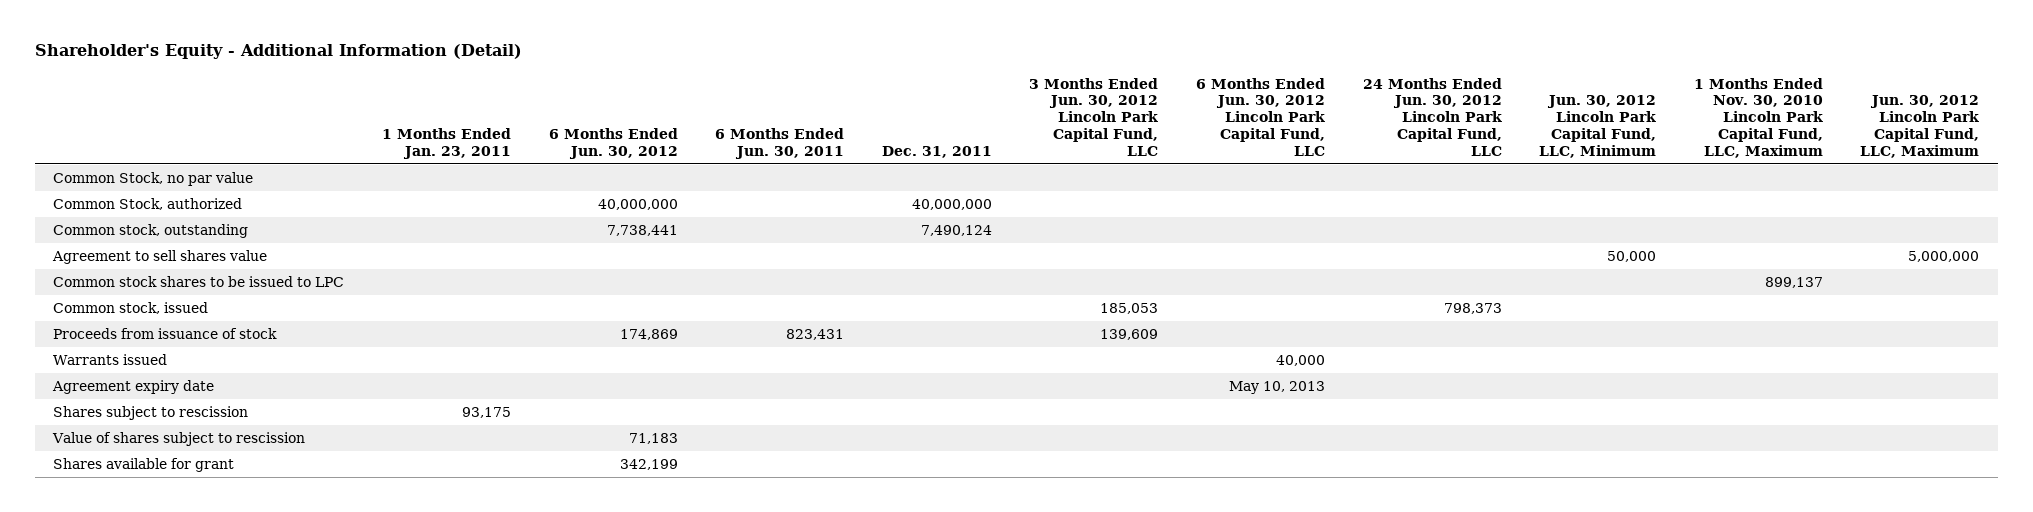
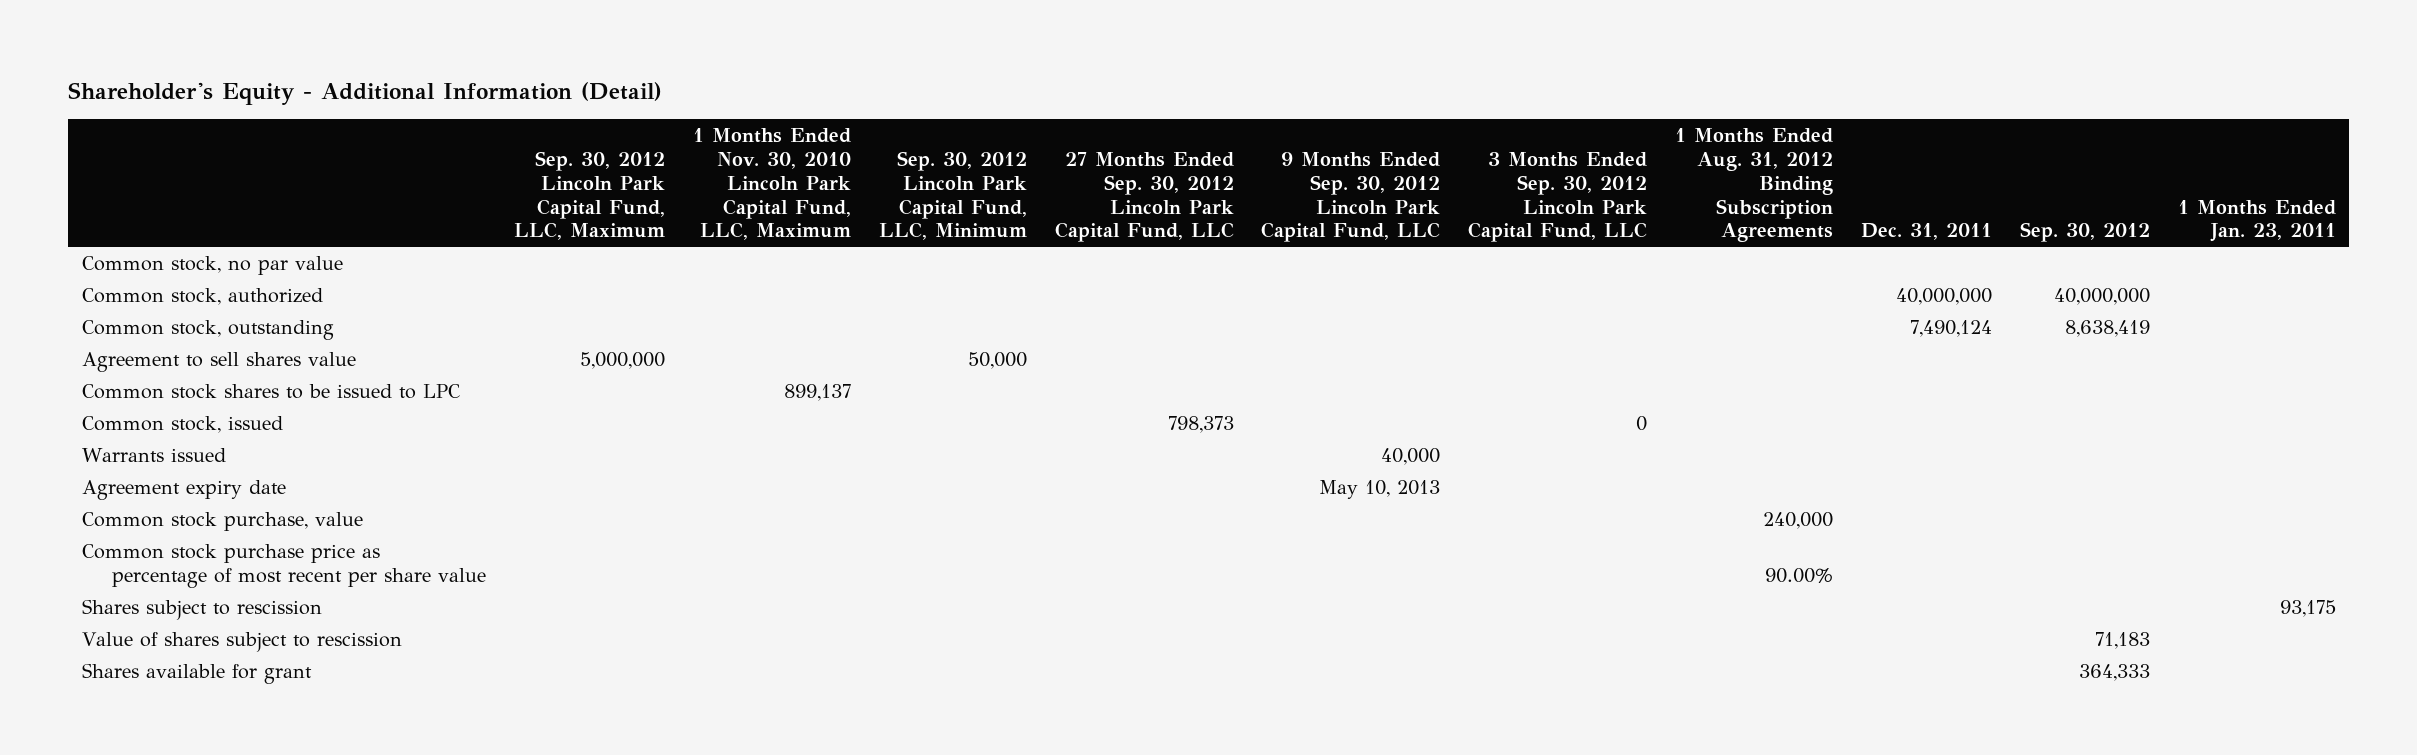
- | 1 Months Ended Jan. 23, 2011 | 6 Months Ended Jun. 30, 2012 | 6 Months Ended Jun. 30, 2011 | Dec. 31, 2011 | 3 Months Ended Jun. 30, 2012 Lincoln Park Capital Fund, LLC | 6 Months Ended Jun. 30, 2012 Lincoln Park Capital Fund, LLC | 24 Months Ended Jun. 30, 2012 Lincoln Park Capital Fund, LLC | Jun. 30, 2012 Lincoln Park Capital Fund, LLC, Minimum | 1 Months Ended Nov. 30, 2010 Lincoln Park Capital Fund, LLC, Maximum | Jun. 30, 2012 Lincoln Park Capital Fund, LLC, Maximum
+ | Sep. 30, 2012 Lincoln Park Capital Fund, LLC, Maximum | 1 Months Ended Nov. 30, 2010 Lincoln Park Capital Fund, LLC, Maximum | Sep. 30, 2012 Lincoln Park Capital Fund, LLC, Minimum | 27 Months Ended Sep. 30, 2012 Lincoln Park Capital Fund, LLC | 9 Months Ended Sep. 30, 2012 Lincoln Park Capital Fund, LLC | 3 Months Ended Sep. 30, 2012 Lincoln Park Capital Fund, LLC | 1 Months Ended Aug. 31, 2012 Binding Subscription Agreements | Dec. 31, 2011 | Sep. 30, 2012 | 1 Months Ended Jan. 23, 2011
- Common Stock, no par value
- Common Stock, authorized | | 40,000,000 | | 40,000,000 | | | | | |
+ Common stock, no par value
+ Common stock, authorized | | | | | | | | 40,000,000 | 40,000,000 |
- Proceeds from issuance of stock | | 174,869 | 823,431 | | 139,609 | | | | |
+ Common stock purchase, value | | | | | | | 240,000 | | |
+ Common stock purchase price as percentage of most recent per share value | | | | | | | 90.00% | | |

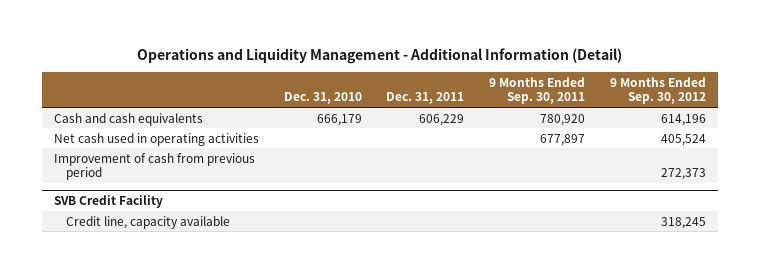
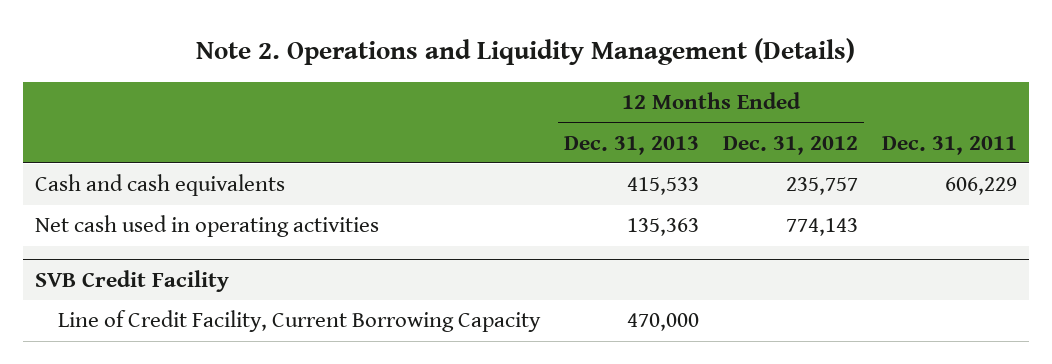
- Operations and Liquidity Management - Additional Information (Detail)
+ Note 2. Operations and Liquidity Management (Details)
- | Dec. 31, 2010 | Dec. 31, 2011 | 9 Months Ended Sep. 30, 2011 | 9 Months Ended Sep. 30, 2012
+ | 12 Months Ended Dec. 31, 2013 | 12 Months Ended Dec. 31, 2012 | Dec. 31, 2011
- Improvement of cash from previous period | | | | 272,373
@ SVB Credit Facility
- Credit line, capacity available | | | | 318,245
+ Line of Credit Facility, Current Borrowing Capacity | 470,000 | |

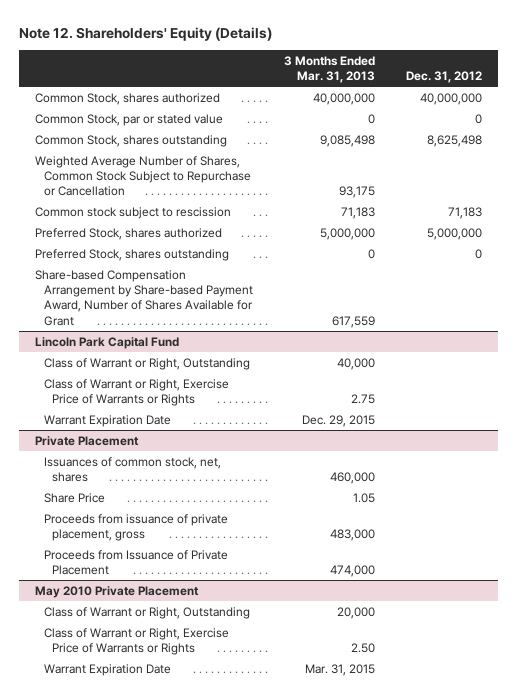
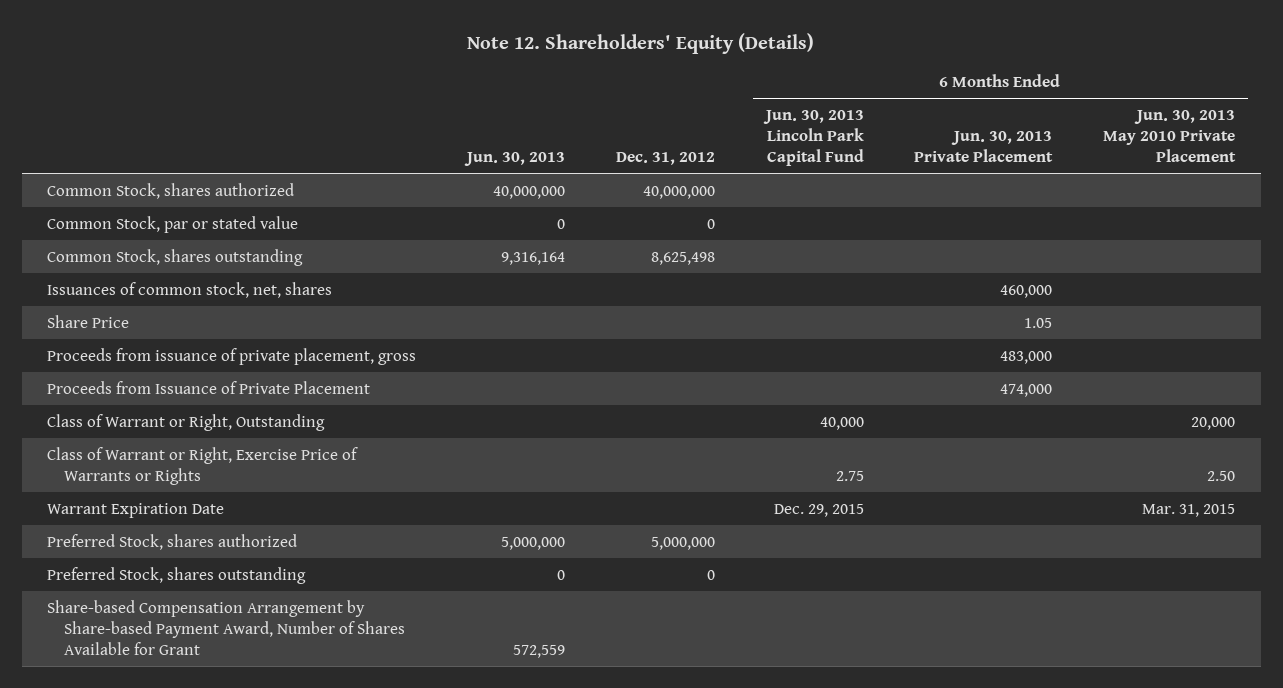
- | 3 Months Ended Mar. 31, 2013 | Dec. 31, 2012
+ | Jun. 30, 2013 | Dec. 31, 2012 | 6 Months Ended Jun. 30, 2013 Lincoln Park Capital Fund | 6 Months Ended Jun. 30, 2013 Private Placement | 6 Months Ended Jun. 30, 2013 May 2010 Private Placement
- Weighted Average Number of Shares, Common Stock Subject to Repurchase or Cancellation | 93,175 |
- Common stock subject to rescission | 71,183 | 71,183
+ Issuances of common stock, net, shares | | | | 460,000 |
+ Share Price | | | | 1.05 |
+ Proceeds from issuance of private placement, gross | | | | 483,000 |
+ Proceeds from Issuance of Private Placement | | | | 474,000 |
+ Class of Warrant or Right, Outstanding | | | 40,000 | | 20,000
+ Class of Warrant or Right, Exercise Price of Warrants or Rights | | | 2.75 | | 2.50
+ Warrant Expiration Date | | | Dec. 29, 2015 | | Mar. 31, 2015
- Lincoln Park Capital Fund
- Class of Warrant or Right, Outstanding | 40,000 |
- Class of Warrant or Right, Exercise Price of Warrants or Rights | 2.75 |
- Warrant Expiration Date | Dec. 29, 2015 |
- Private Placement
- Issuances of common stock, net, shares | 460,000 |
- Share Price | 1.05 |
- Proceeds from issuance of private placement, gross | 483,000 |
- Proceeds from Issuance of Private Placement | 474,000 |
- May 2010 Private Placement
- Class of Warrant or Right, Outstanding | 20,000 |
- Class of Warrant or Right, Exercise Price of Warrants or Rights | 2.50 |
- Warrant Expiration Date | Mar. 31, 2015 |

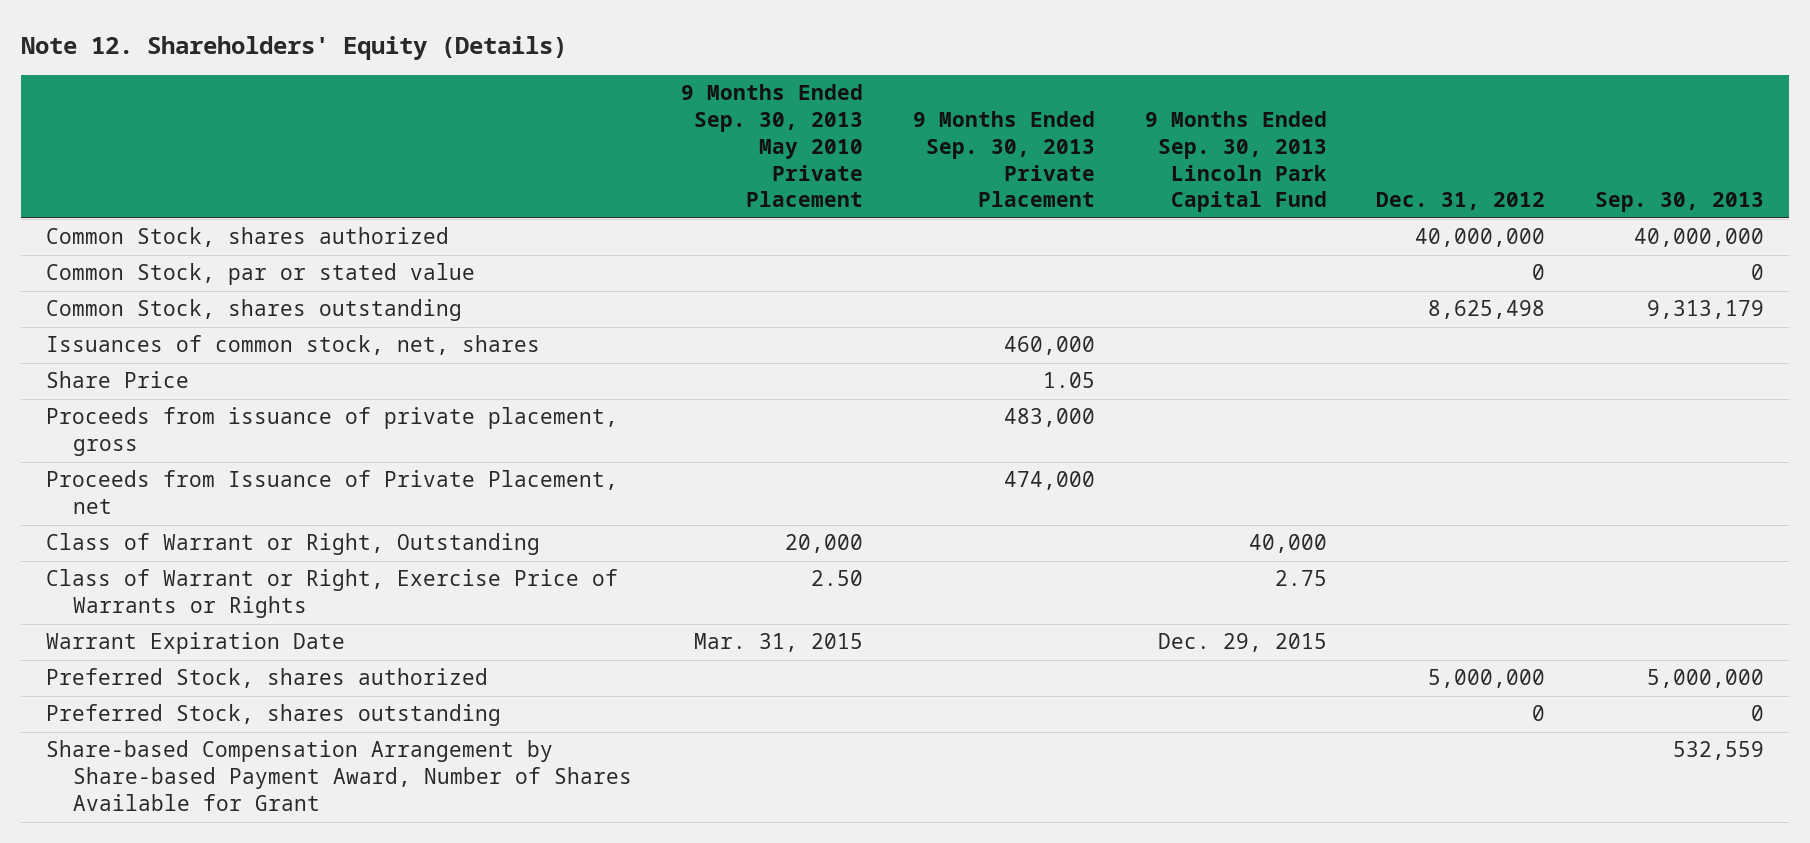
- | Jun. 30, 2013 | Dec. 31, 2012 | 6 Months Ended Jun. 30, 2013 Lincoln Park Capital Fund | 6 Months Ended Jun. 30, 2013 Private Placement | 6 Months Ended Jun. 30, 2013 May 2010 Private Placement
+ | 9 Months Ended Sep. 30, 2013 May 2010 Private Placement | 9 Months Ended Sep. 30, 2013 Private Placement | 9 Months Ended Sep. 30, 2013 Lincoln Park Capital Fund | Dec. 31, 2012 | Sep. 30, 2013
- Proceeds from Issuance of Private Placement | | | | 474,000 |
+ Proceeds from Issuance of Private Placement, net | | 474,000 | | |

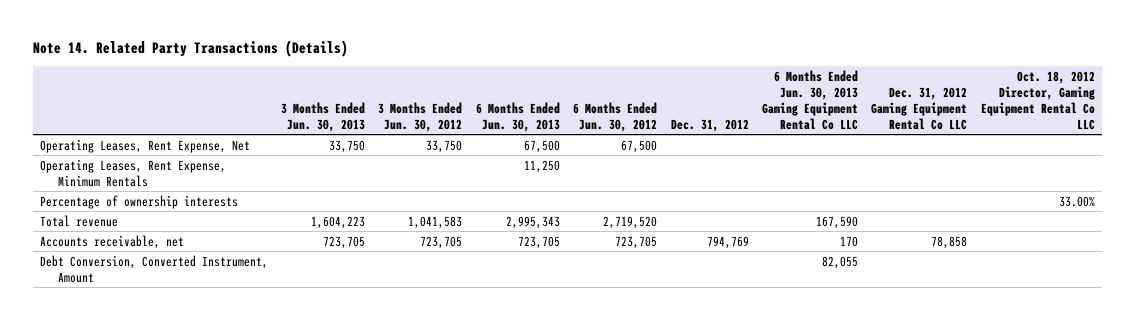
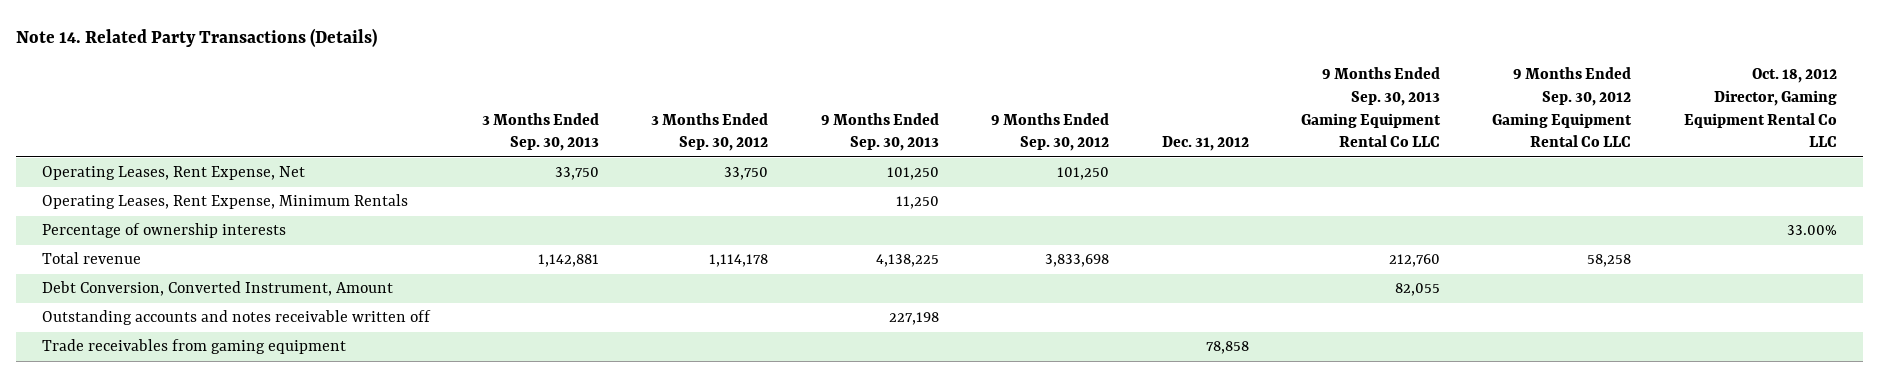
- | 3 Months Ended Jun. 30, 2013 | 3 Months Ended Jun. 30, 2012 | 6 Months Ended Jun. 30, 2013 | 6 Months Ended Jun. 30, 2012 | Dec. 31, 2012 | 6 Months Ended Jun. 30, 2013 Gaming Equipment Rental Co LLC | Dec. 31, 2012 Gaming Equipment Rental Co LLC | Oct. 18, 2012 Director, Gaming Equipment Rental Co LLC
+ | 3 Months Ended Sep. 30, 2013 | 3 Months Ended Sep. 30, 2012 | 9 Months Ended Sep. 30, 2013 | 9 Months Ended Sep. 30, 2012 | Dec. 31, 2012 | 9 Months Ended Sep. 30, 2013 Gaming Equipment Rental Co LLC | 9 Months Ended Sep. 30, 2012 Gaming Equipment Rental Co LLC | Oct. 18, 2012 Director, Gaming Equipment Rental Co LLC
- Accounts receivable, net | 723,705 | 723,705 | 723,705 | 723,705 | 794,769 | 170 | 78,858 |
+ Outstanding accounts and notes receivable written off | | | 227,198 | | | | |
+ Trade receivables from gaming equipment | | | | | 78,858 | | |

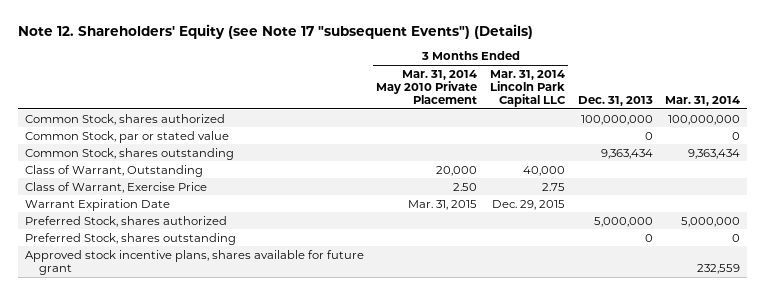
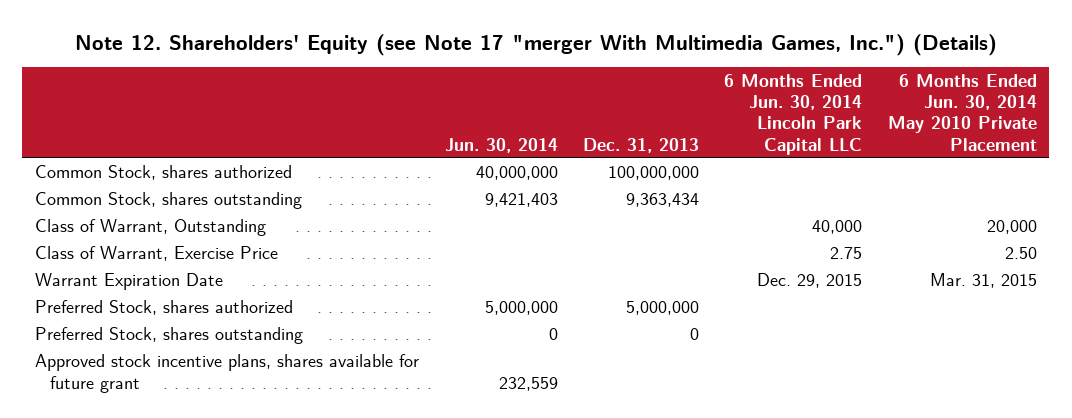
- Note 12. Shareholders' Equity (see Note 17 "subsequent Events") (Details)
+ Note 12. Shareholders' Equity (see Note 17 "merger With Multimedia Games, Inc.") (Details)
- | 3 Months Ended Mar. 31, 2014 May 2010 Private Placement | 3 Months Ended Mar. 31, 2014 Lincoln Park Capital LLC | Dec. 31, 2013 | Mar. 31, 2014
+ | Jun. 30, 2014 | Dec. 31, 2013 | 6 Months Ended Jun. 30, 2014 Lincoln Park Capital LLC | 6 Months Ended Jun. 30, 2014 May 2010 Private Placement
- Common Stock, par or stated value | | | 0 | 0

